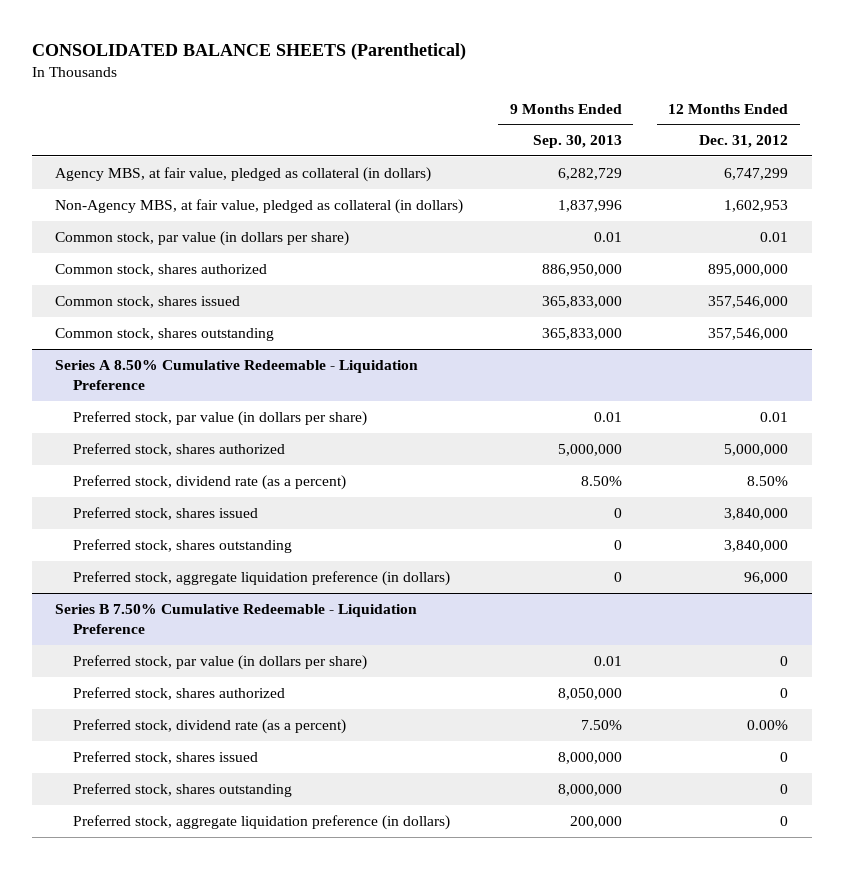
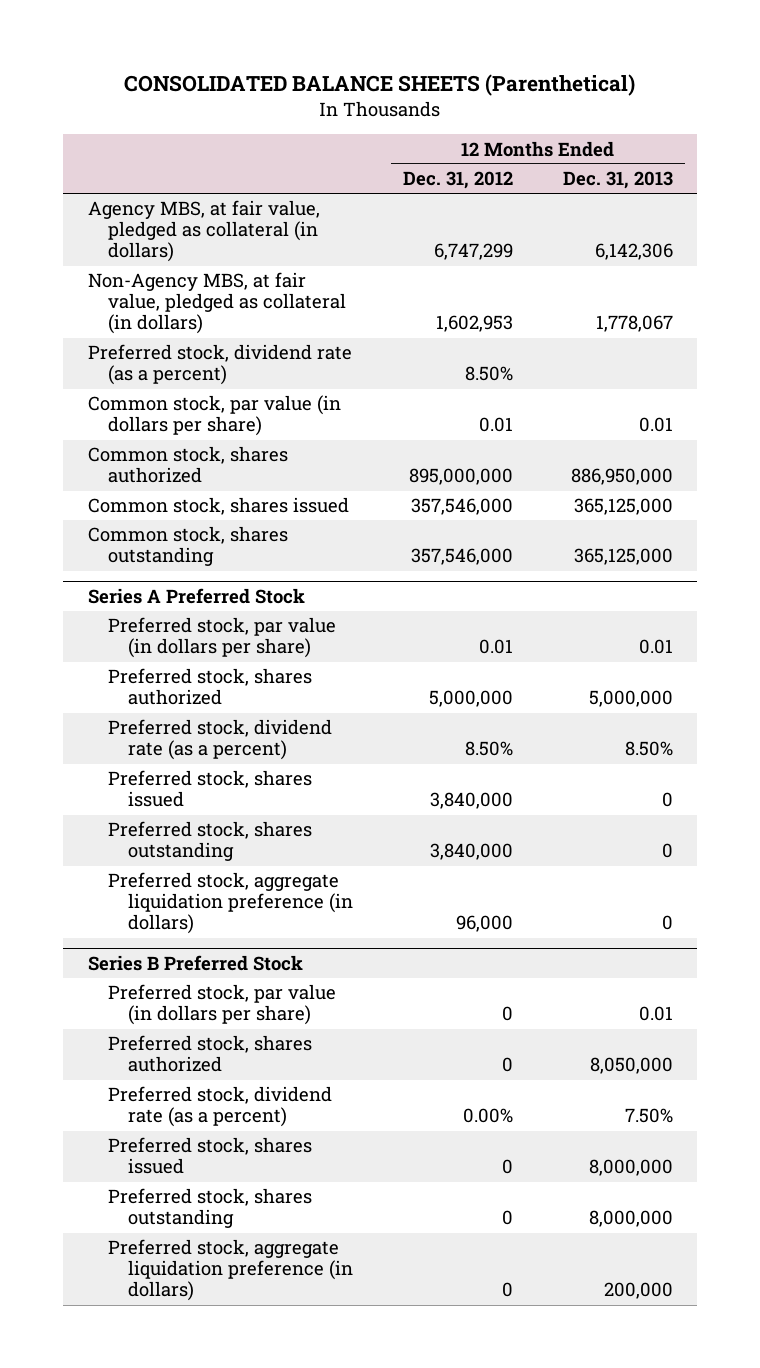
- | 9 Months Ended Sep. 30, 2013 | 12 Months Ended Dec. 31, 2012
+ | 12 Months Ended Dec. 31, 2012 | 12 Months Ended Dec. 31, 2013
+ Preferred stock, dividend rate (as a percent) | 8.50% |
- Series A 8.50% Cumulative Redeemable - Liquidation Preference
+ Series A Preferred Stock
- Series B 7.50% Cumulative Redeemable - Liquidation Preference
+ Series B Preferred Stock

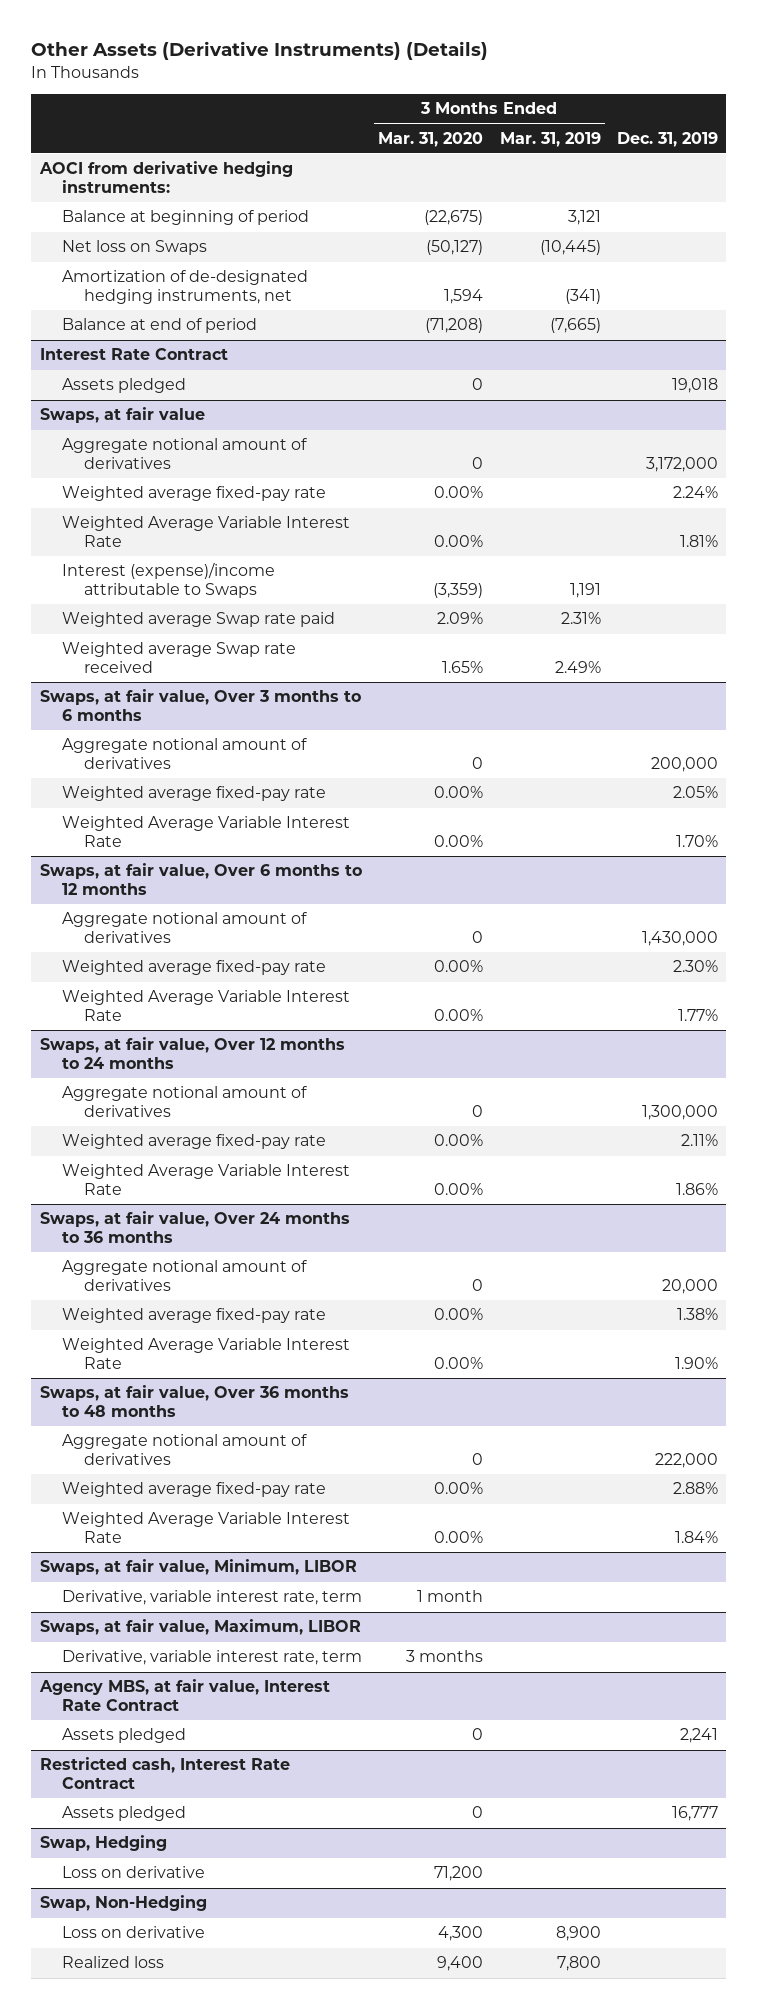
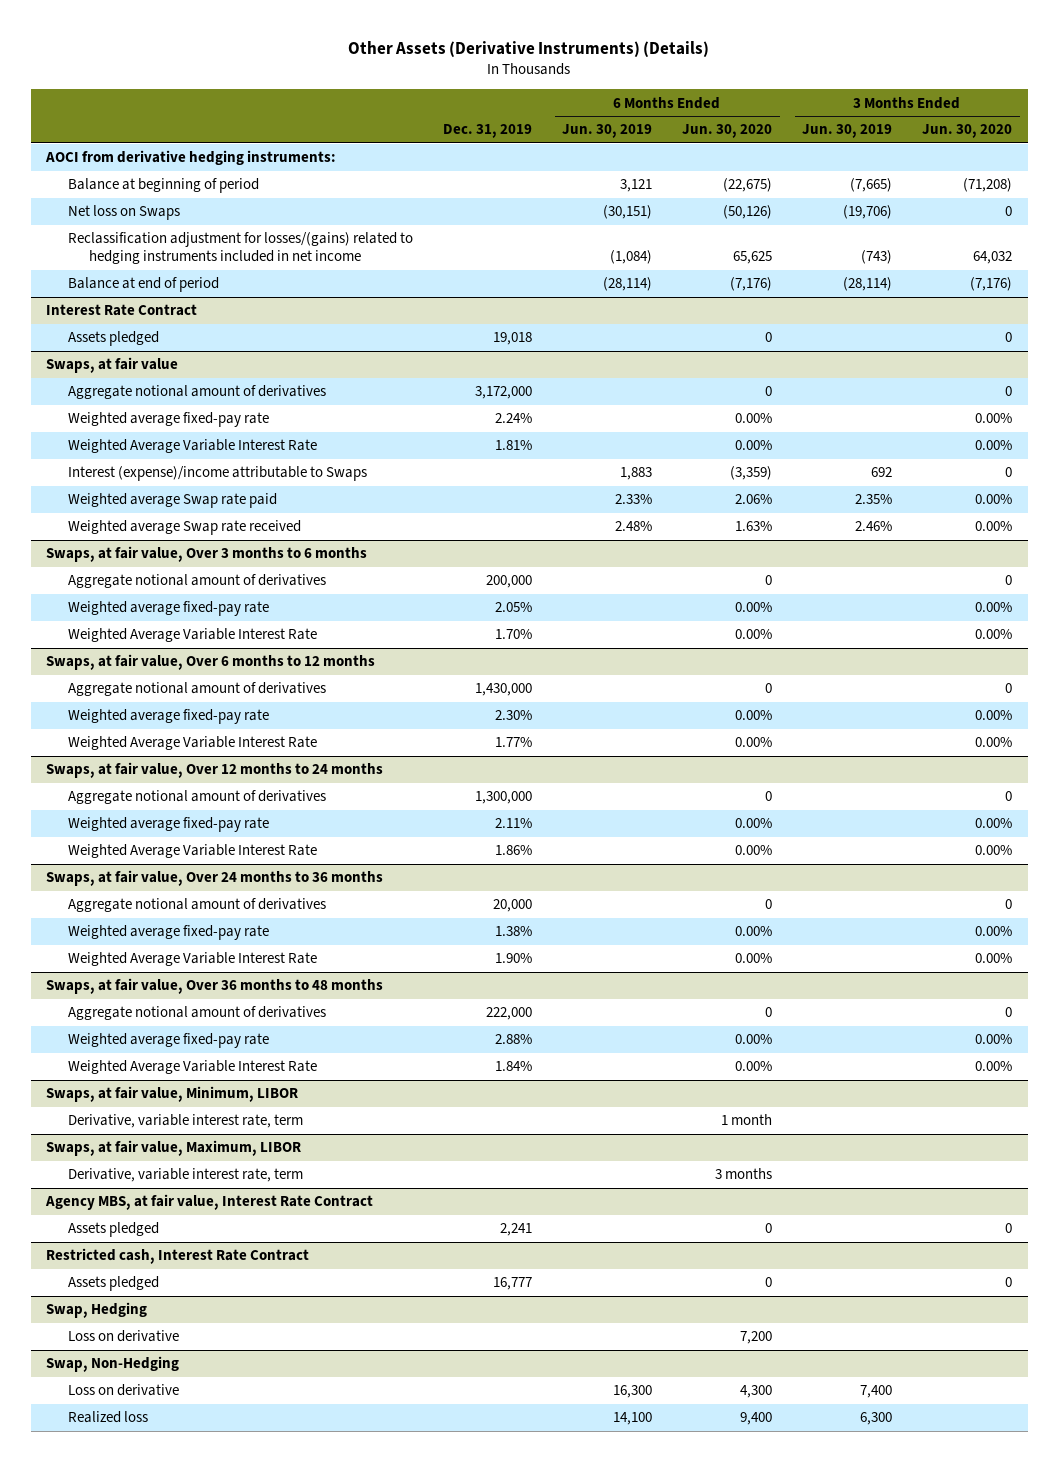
- | 3 Months Ended Mar. 31, 2020 | 3 Months Ended Mar. 31, 2019 | Dec. 31, 2019
+ | Dec. 31, 2019 | 6 Months Ended Jun. 30, 2019 | 6 Months Ended Jun. 30, 2020 | 3 Months Ended Jun. 30, 2019 | 3 Months Ended Jun. 30, 2020
- Amortization of de-designated hedging instruments, net | 1,594 | (341) |
+ Reclassification adjustment for losses/(gains) related to hedging instruments included in net income | | (1,084) | 65,625 | (743) | 64,032

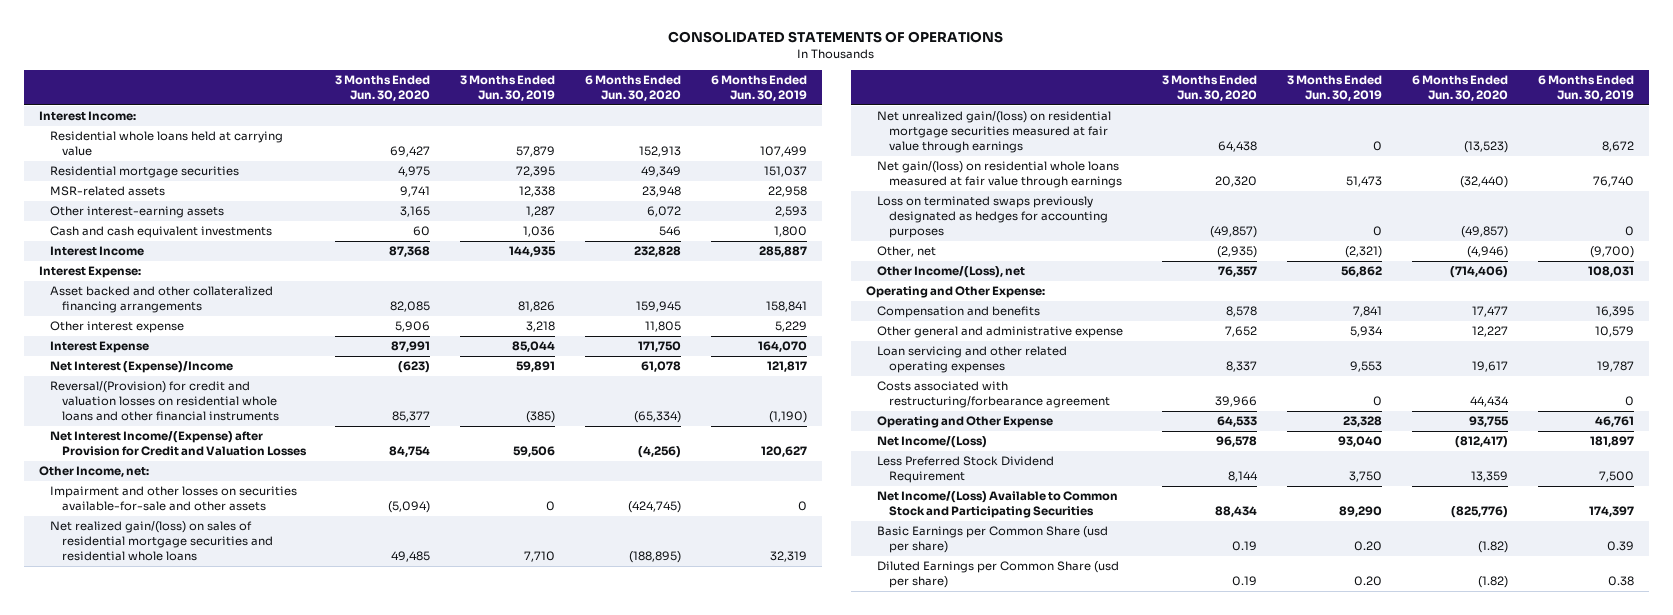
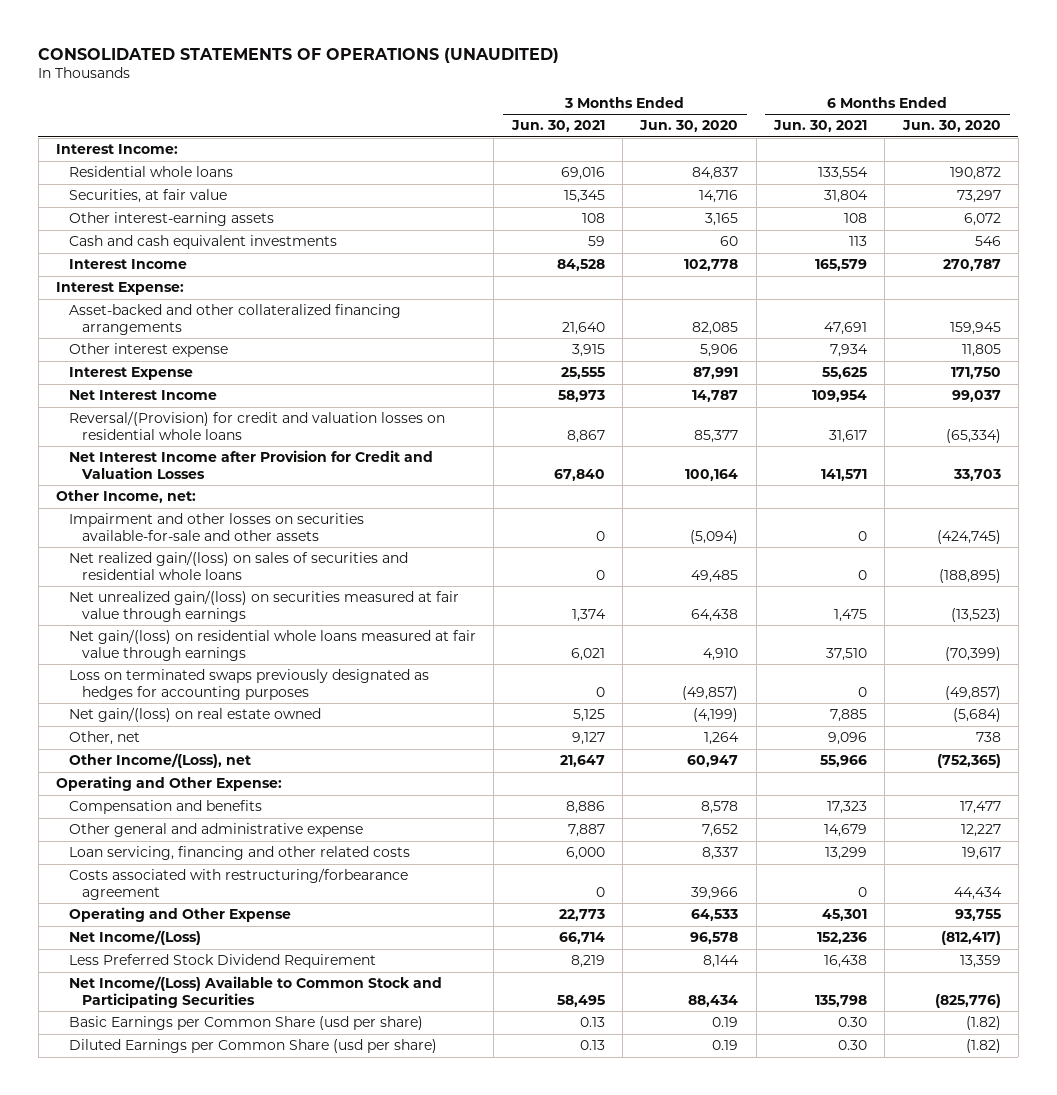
- CONSOLIDATED STATEMENTS OF OPERATIONS
+ CONSOLIDATED STATEMENTS OF OPERATIONS (UNAUDITED)
- | 3 Months Ended Jun. 30, 2020 | 3 Months Ended Jun. 30, 2019 | 6 Months Ended Jun. 30, 2020 | 6 Months Ended Jun. 30, 2019
+ | 3 Months Ended Jun. 30, 2021 | 3 Months Ended Jun. 30, 2020 | 6 Months Ended Jun. 30, 2021 | 6 Months Ended Jun. 30, 2020
- Residential whole loans held at carrying value | 69,427 | 57,879 | 152,913 | 107,499
- Residential mortgage securities | 4,975 | 72,395 | 49,349 | 151,037
- MSR-related assets | 9,741 | 12,338 | 23,948 | 22,958
+ Residential whole loans | 69,016 | 84,837 | 133,554 | 190,872
+ Securities, at fair value | 15,345 | 14,716 | 31,804 | 73,297
- Interest Income | 87,368 | 144,935 | 232,828 | 285,887
+ Interest Income | 84,528 | 102,778 | 165,579 | 270,787
- Asset backed and other collateralized financing arrangements | 82,085 | 81,826 | 159,945 | 158,841
+ Asset-backed and other collateralized financing arrangements | 21,640 | 82,085 | 47,691 | 159,945
- Net Interest (Expense)/Income | (623) | 59,891 | 61,078 | 121,817
- Reversal/(Provision) for credit and valuation losses on residential whole loans and other financial instruments | 85,377 | (385) | (65,334) | (1,190)
- Net Interest Income/(Expense) after Provision for Credit and Valuation Losses | 84,754 | 59,506 | (4,256) | 120,627
+ Net Interest Income | 58,973 | 14,787 | 109,954 | 99,037
+ Reversal/(Provision) for credit and valuation losses on residential whole loans | 8,867 | 85,377 | 31,617 | (65,334)
+ Net Interest Income after Provision for Credit and Valuation Losses | 67,840 | 100,164 | 141,571 | 33,703
- Net realized gain/(loss) on sales of residential mortgage securities and residential whole loans | 49,485 | 7,710 | (188,895) | 32,319
- Net unrealized gain/(loss) on residential mortgage securities measured at fair value through earnings | 64,438 | 0 | (13,523) | 8,672
- Net gain/(loss) on residential whole loans measured at fair value through earnings | 20,320 | 51,473 | (32,440) | 76,740
+ Net realized gain/(loss) on sales of securities and residential whole loans | 0 | 49,485 | 0 | (188,895)
+ Net unrealized gain/(loss) on securities measured at fair value through earnings | 1,374 | 64,438 | 1,475 | (13,523)
+ Net gain/(loss) on residential whole loans measured at fair value through earnings | 6,021 | 4,910 | 37,510 | (70,399)
- Other, net | (2,935) | (2,321) | (4,946) | (9,700)
- Other Income/(Loss), net | 76,357 | 56,862 | (714,406) | 108,031
+ Net gain/(loss) on real estate owned | 5,125 | (4,199) | 7,885 | (5,684)
+ Other, net | 9,127 | 1,264 | 9,096 | 738
+ Other Income/(Loss), net | 21,647 | 60,947 | 55,966 | (752,365)
- Loan servicing and other related operating expenses | 8,337 | 9,553 | 19,617 | 19,787
+ Loan servicing, financing and other related costs | 6,000 | 8,337 | 13,299 | 19,617

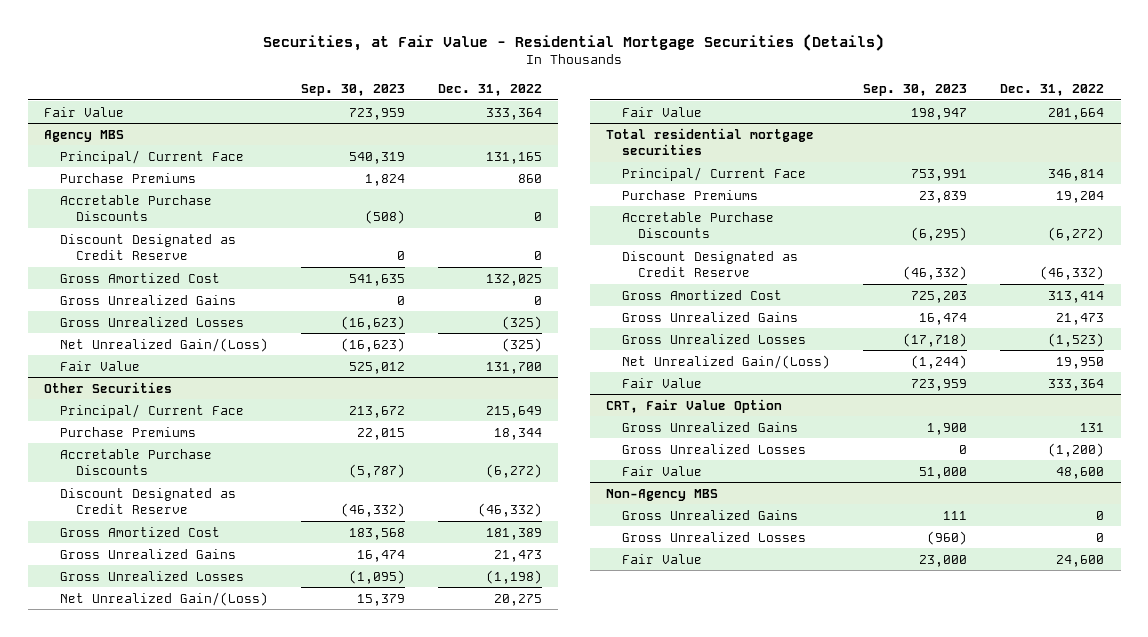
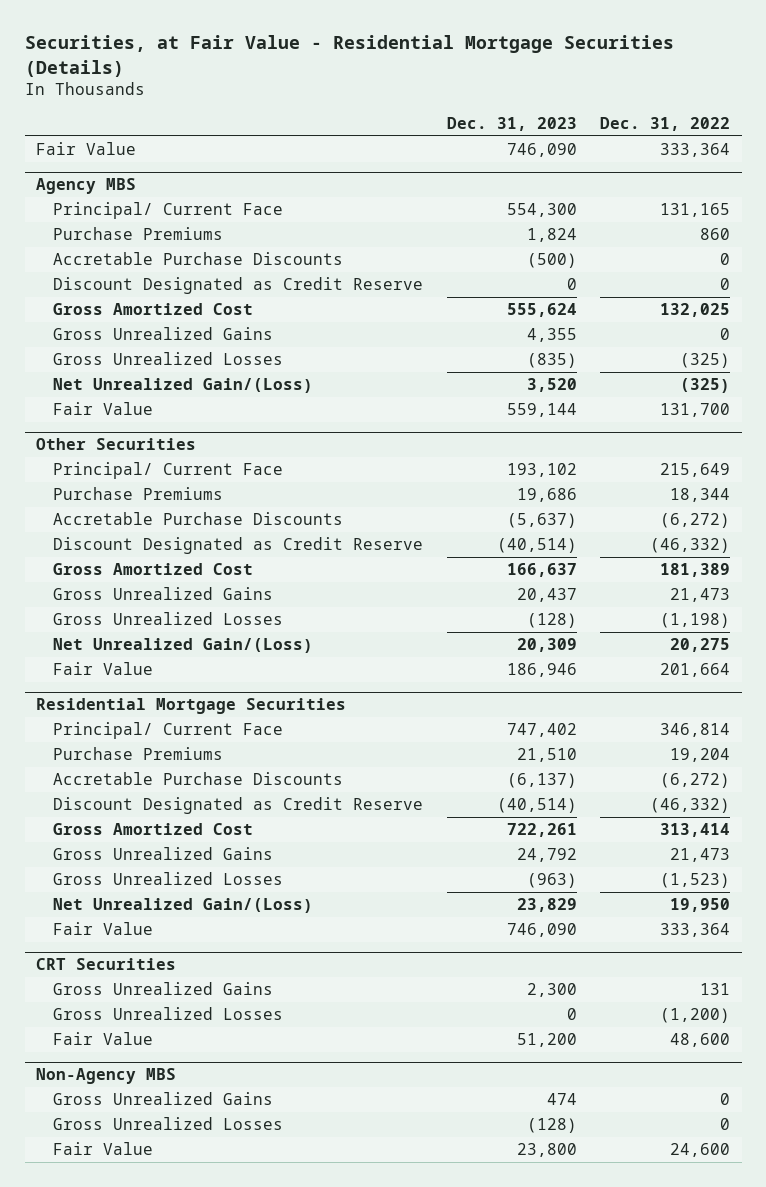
- | Sep. 30, 2023 | Dec. 31, 2022
+ | Dec. 31, 2023 | Dec. 31, 2022
- Total residential mortgage securities
+ Residential Mortgage Securities
- CRT, Fair Value Option
+ CRT Securities

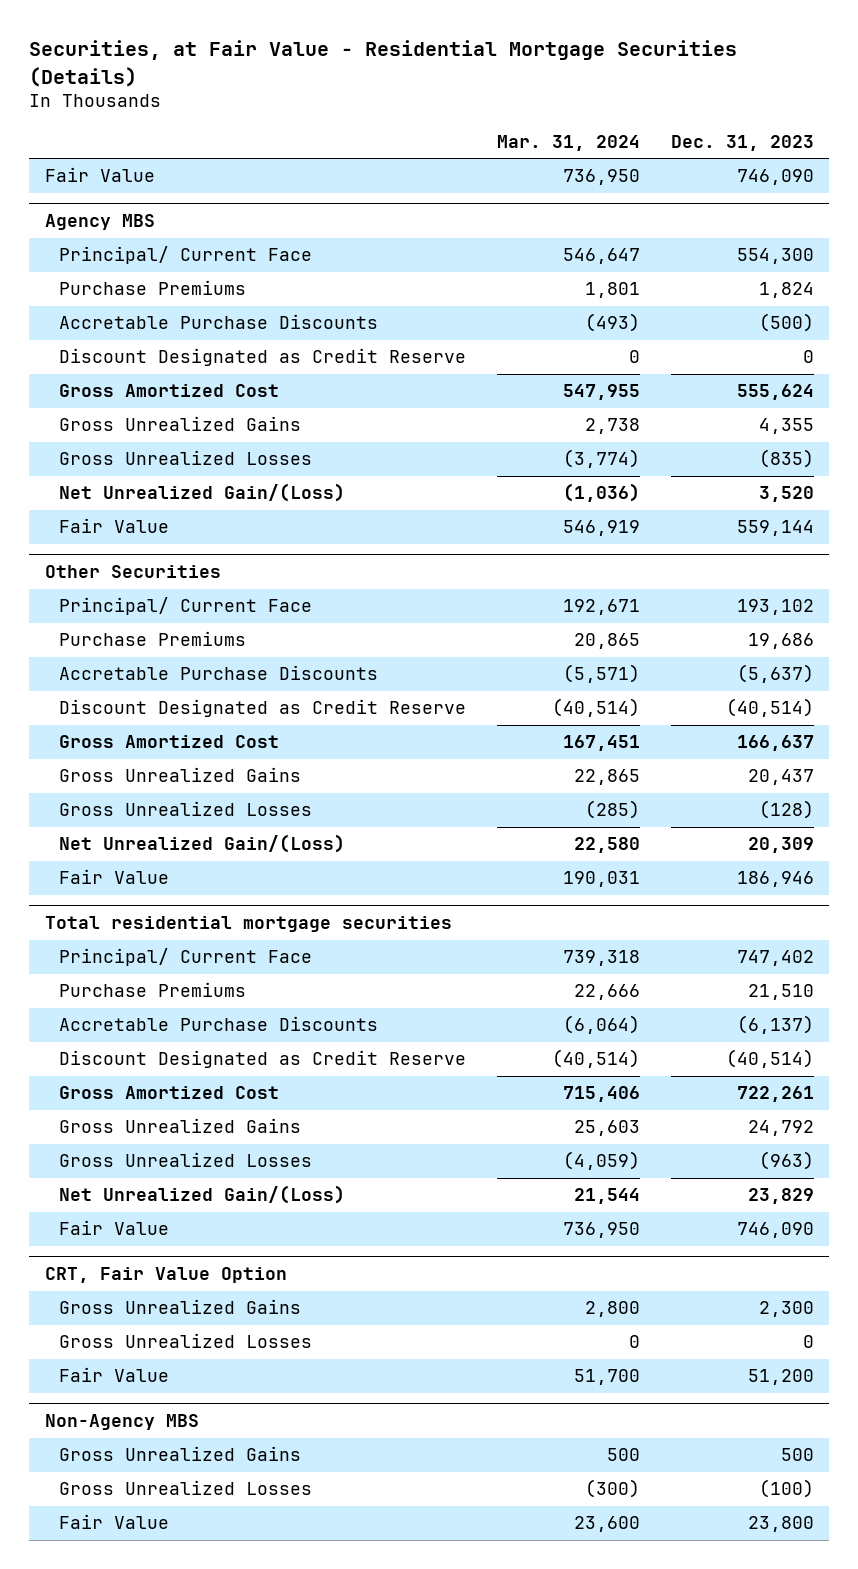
- | Dec. 31, 2023 | Dec. 31, 2022
+ | Mar. 31, 2024 | Dec. 31, 2023
- Residential Mortgage Securities
+ Total residential mortgage securities
- CRT Securities
+ CRT, Fair Value Option
@ Non-Agency MBS
- Gross Unrealized Gains | 474 | 0
- Gross Unrealized Losses | (128) | 0
+ Gross Unrealized Gains | 500 | 500
+ Gross Unrealized Losses | (300) | (100)

